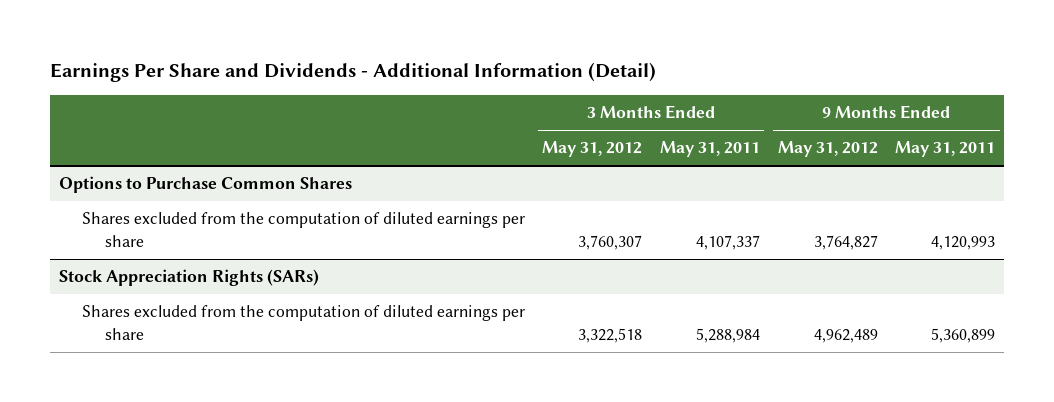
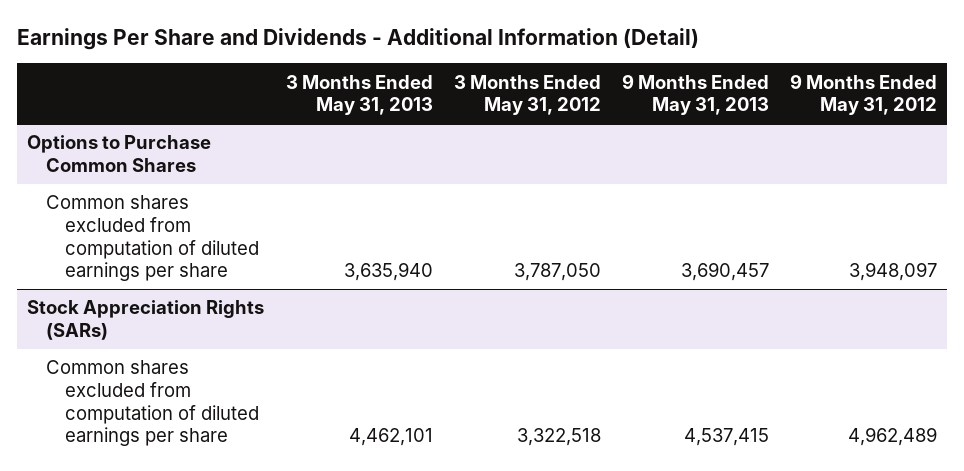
- | 3 Months Ended May 31, 2012 | 3 Months Ended May 31, 2011 | 9 Months Ended May 31, 2012 | 9 Months Ended May 31, 2011
+ | 3 Months Ended May 31, 2013 | 3 Months Ended May 31, 2012 | 9 Months Ended May 31, 2013 | 9 Months Ended May 31, 2012
@ Options to Purchase Common Shares
- Shares excluded from the computation of diluted earnings per share | 3,760,307 | 4,107,337 | 3,764,827 | 4,120,993
+ Common shares excluded from computation of diluted earnings per share | 3,635,940 | 3,787,050 | 3,690,457 | 3,948,097
@ Stock Appreciation Rights (SARs)
- Shares excluded from the computation of diluted earnings per share | 3,322,518 | 5,288,984 | 4,962,489 | 5,360,899
+ Common shares excluded from computation of diluted earnings per share | 4,462,101 | 3,322,518 | 4,537,415 | 4,962,489

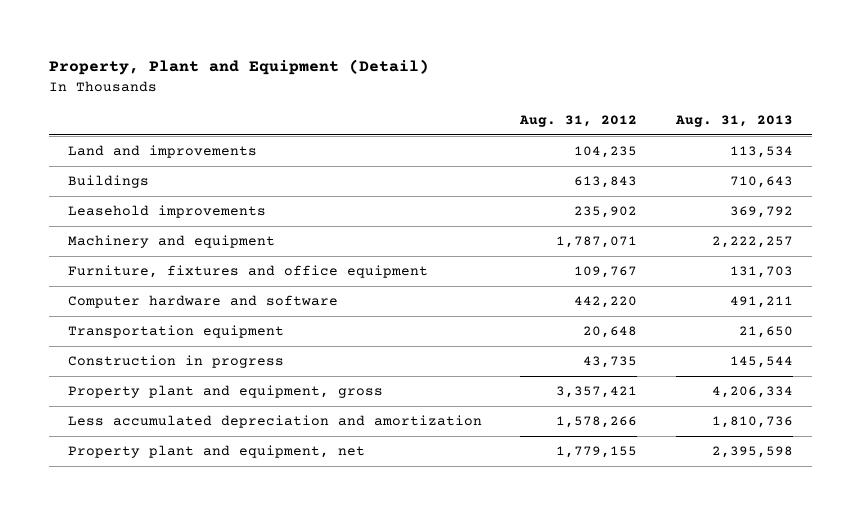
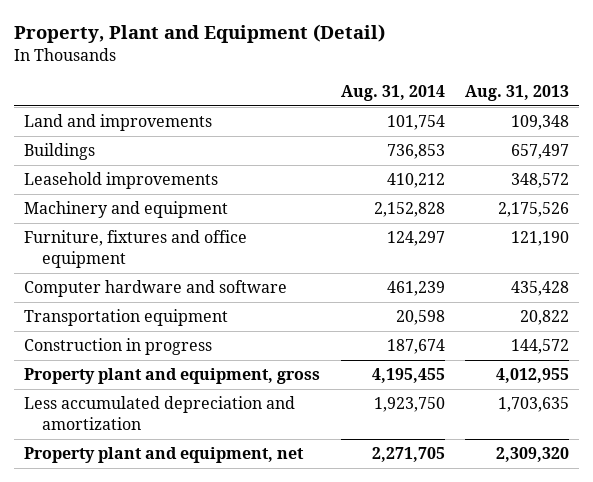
- | Aug. 31, 2012 | Aug. 31, 2013
+ | Aug. 31, 2014 | Aug. 31, 2013
- Land and improvements | 104,235 | 113,534
- Buildings | 613,843 | 710,643
- Leasehold improvements | 235,902 | 369,792
- Machinery and equipment | 1,787,071 | 2,222,257
- Furniture, fixtures and office equipment | 109,767 | 131,703
- Computer hardware and software | 442,220 | 491,211
- Transportation equipment | 20,648 | 21,650
- Construction in progress | 43,735 | 145,544
- Property plant and equipment, gross | 3,357,421 | 4,206,334
- Less accumulated depreciation and amortization | 1,578,266 | 1,810,736
- Property plant and equipment, net | 1,779,155 | 2,395,598
+ Land and improvements | 101,754 | 109,348
+ Buildings | 736,853 | 657,497
+ Leasehold improvements | 410,212 | 348,572
+ Machinery and equipment | 2,152,828 | 2,175,526
+ Furniture, fixtures and office equipment | 124,297 | 121,190
+ Computer hardware and software | 461,239 | 435,428
+ Transportation equipment | 20,598 | 20,822
+ Construction in progress | 187,674 | 144,572
+ Property plant and equipment, gross | 4,195,455 | 4,012,955
+ Less accumulated depreciation and amortization | 1,923,750 | 1,703,635
+ Property plant and equipment, net | 2,271,705 | 2,309,320

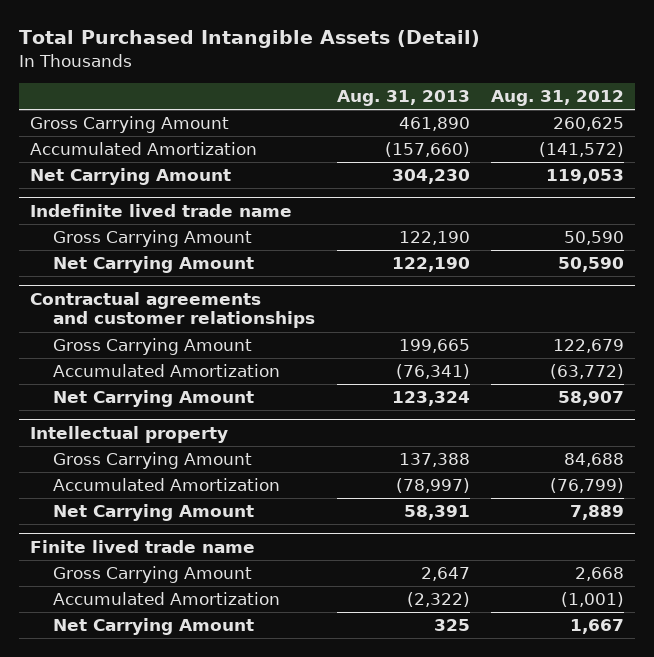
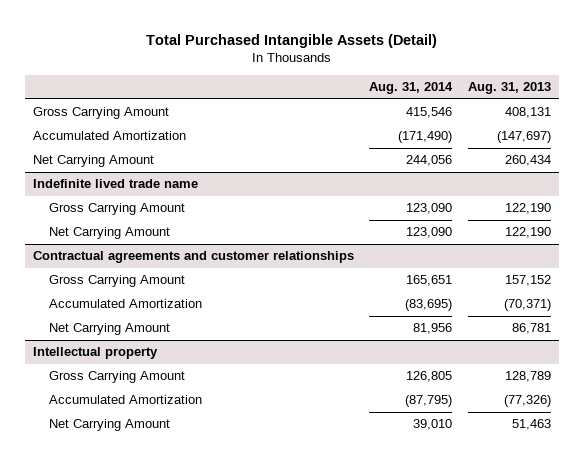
- | Aug. 31, 2013 | Aug. 31, 2012
+ | Aug. 31, 2014 | Aug. 31, 2013
- Gross Carrying Amount | 461,890 | 260,625
- Accumulated Amortization | (157,660) | (141,572)
- Net Carrying Amount | 304,230 | 119,053
+ Gross Carrying Amount | 415,546 | 408,131
+ Accumulated Amortization | (171,490) | (147,697)
+ Net Carrying Amount | 244,056 | 260,434
@ Contractual agreements and customer relationships
- Gross Carrying Amount | 199,665 | 122,679
- Accumulated Amortization | (76,341) | (63,772)
- Net Carrying Amount | 123,324 | 58,907
+ Gross Carrying Amount | 165,651 | 157,152
+ Accumulated Amortization | (83,695) | (70,371)
+ Net Carrying Amount | 81,956 | 86,781
@ Intellectual property
- Gross Carrying Amount | 137,388 | 84,688
- Accumulated Amortization | (78,997) | (76,799)
- Net Carrying Amount | 58,391 | 7,889
- Finite lived trade name
- Gross Carrying Amount | 2,647 | 2,668
- Accumulated Amortization | (2,322) | (1,001)
- Net Carrying Amount | 325 | 1,667
@ Intellectual property
+ Gross Carrying Amount | 126,805 | 128,789
+ Accumulated Amortization | (87,795) | (77,326)
+ Net Carrying Amount | 39,010 | 51,463

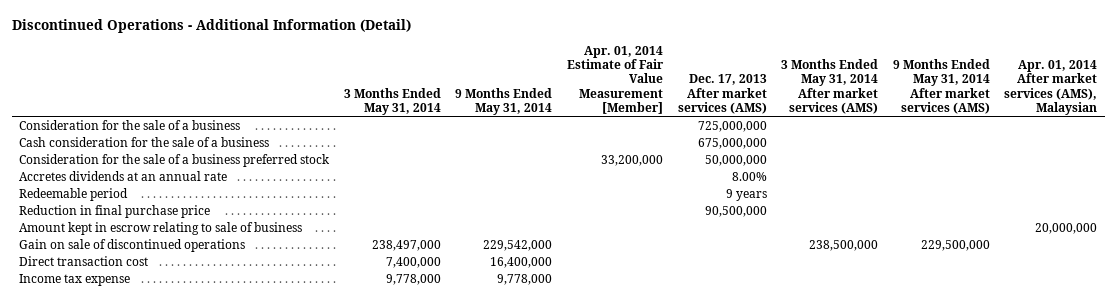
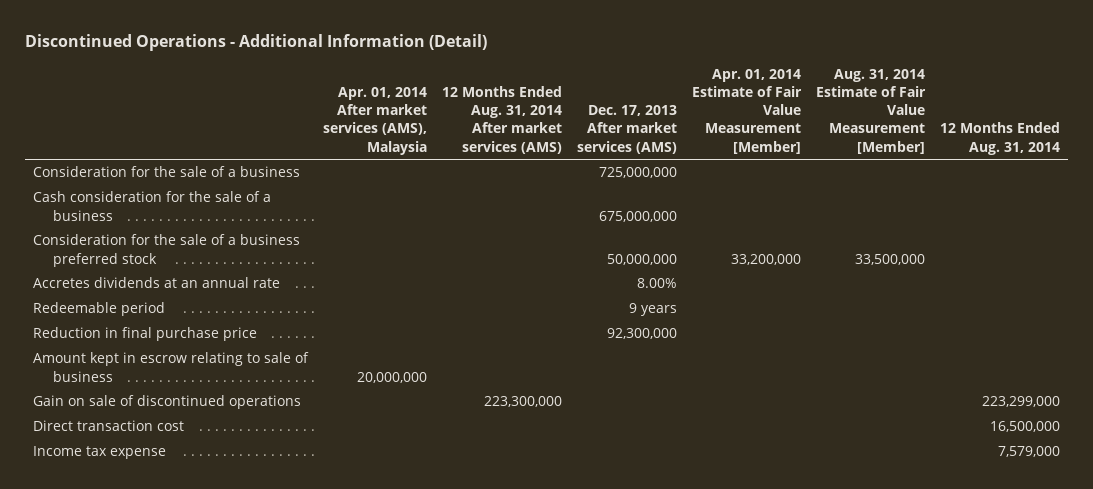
- | 3 Months Ended May 31, 2014 | 9 Months Ended May 31, 2014 | Apr. 01, 2014 Estimate of Fair Value Measurement [Member] | Dec. 17, 2013 After market services (AMS) | 3 Months Ended May 31, 2014 After market services (AMS) | 9 Months Ended May 31, 2014 After market services (AMS) | Apr. 01, 2014 After market services (AMS), Malaysian
+ | Apr. 01, 2014 After market services (AMS), Malaysia | 12 Months Ended Aug. 31, 2014 After market services (AMS) | Dec. 17, 2013 After market services (AMS) | Apr. 01, 2014 Estimate of Fair Value Measurement [Member] | Aug. 31, 2014 Estimate of Fair Value Measurement [Member] | 12 Months Ended Aug. 31, 2014
- Reduction in final purchase price | | | | 90,500,000 | | |
+ Reduction in final purchase price | | | 92,300,000 | | |

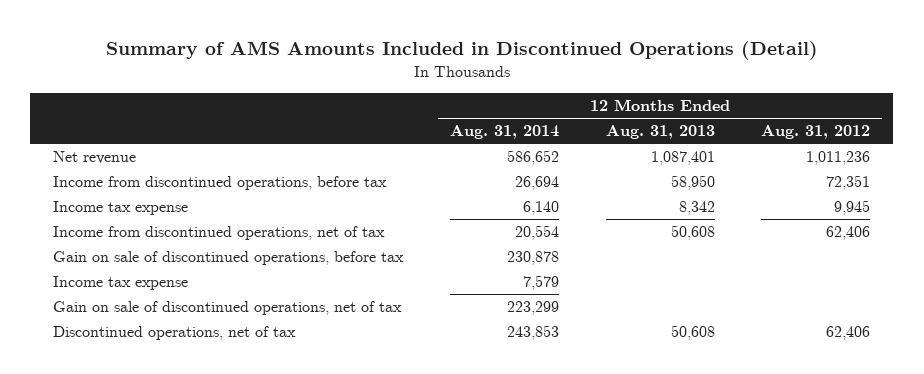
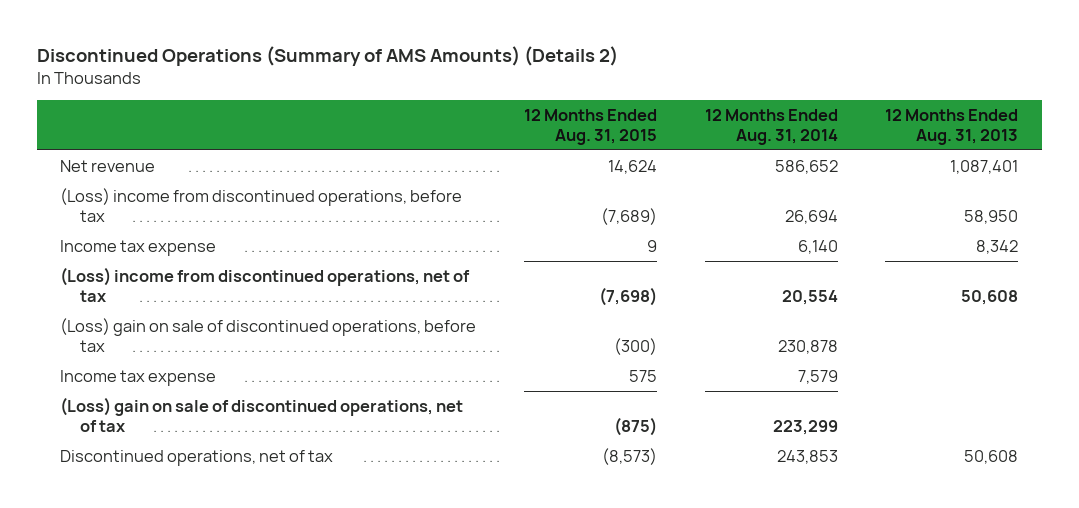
- Summary of AMS Amounts Included in Discontinued Operations (Detail)
+ Discontinued Operations (Summary of AMS Amounts) (Details 2)
- | 12 Months Ended Aug. 31, 2014 | 12 Months Ended Aug. 31, 2013 | 12 Months Ended Aug. 31, 2012
+ | 12 Months Ended Aug. 31, 2015 | 12 Months Ended Aug. 31, 2014 | 12 Months Ended Aug. 31, 2013
- Income from discontinued operations, before tax | 26,694 | 58,950 | 72,351
+ (Loss) income from discontinued operations, before tax | (7,689) | 26,694 | 58,950
- Income from discontinued operations, net of tax | 20,554 | 50,608 | 62,406
- Gain on sale of discontinued operations, before tax | 230,878 | |
+ (Loss) income from discontinued operations, net of tax | (7,698) | 20,554 | 50,608
+ (Loss) gain on sale of discontinued operations, before tax | (300) | 230,878 |
- Gain on sale of discontinued operations, net of tax | 223,299 | |
+ (Loss) gain on sale of discontinued operations, net of tax | (875) | 223,299 |

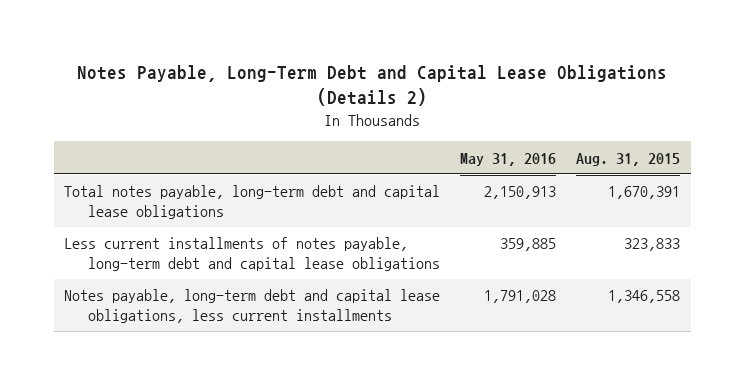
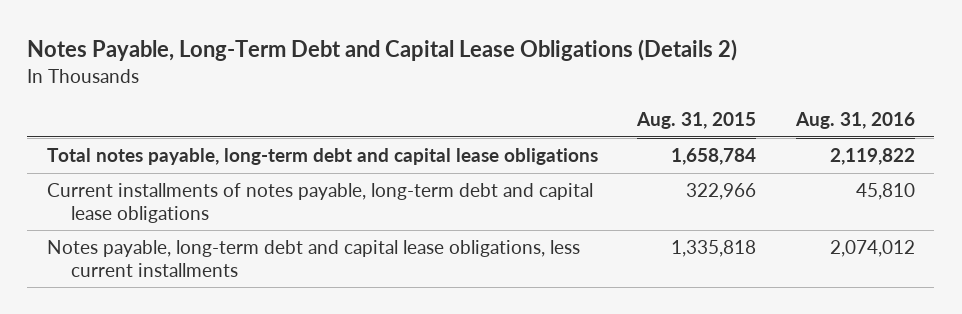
- | May 31, 2016 | Aug. 31, 2015
+ | Aug. 31, 2015 | Aug. 31, 2016
- Total notes payable, long-term debt and capital lease obligations | 2,150,913 | 1,670,391
- Less current installments of notes payable, long-term debt and capital lease obligations | 359,885 | 323,833
- Notes payable, long-term debt and capital lease obligations, less current installments | 1,791,028 | 1,346,558
+ Total notes payable, long-term debt and capital lease obligations | 1,658,784 | 2,119,822
+ Current installments of notes payable, long-term debt and capital lease obligations | 322,966 | 45,810
+ Notes payable, long-term debt and capital lease obligations, less current installments | 1,335,818 | 2,074,012

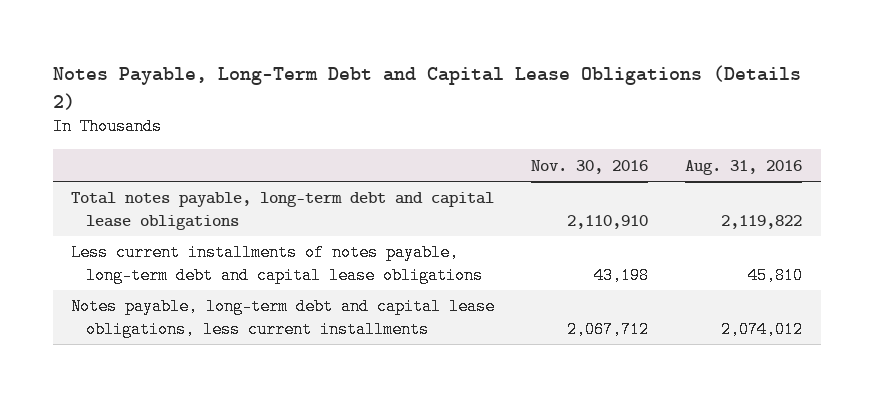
- | Aug. 31, 2015 | Aug. 31, 2016
+ | Nov. 30, 2016 | Aug. 31, 2016
- Current installments of notes payable, long-term debt and capital lease obligations | 322,966 | 45,810
+ Less current installments of notes payable, long-term debt and capital lease obligations | 43,198 | 45,810

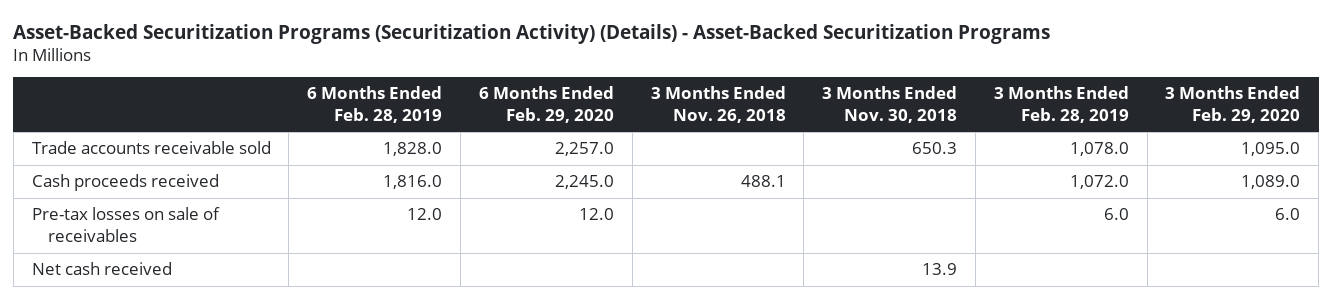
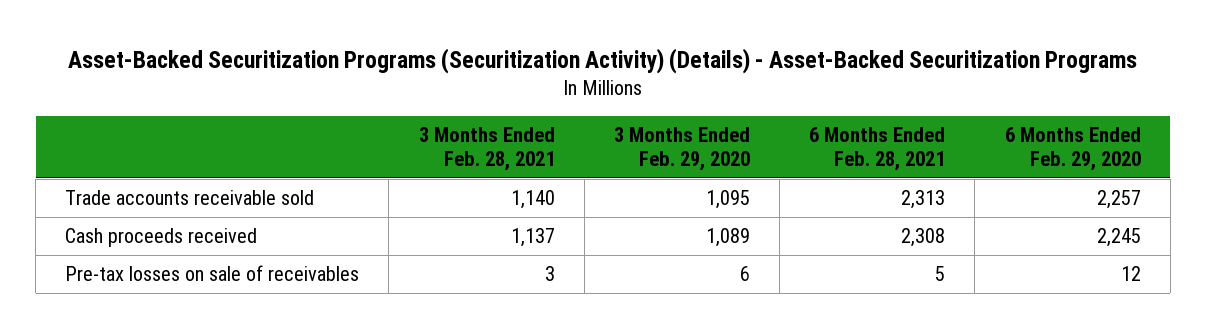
- | 6 Months Ended Feb. 28, 2019 | 6 Months Ended Feb. 29, 2020 | 3 Months Ended Nov. 26, 2018 | 3 Months Ended Nov. 30, 2018 | 3 Months Ended Feb. 28, 2019 | 3 Months Ended Feb. 29, 2020
+ | 3 Months Ended Feb. 28, 2021 | 3 Months Ended Feb. 29, 2020 | 6 Months Ended Feb. 28, 2021 | 6 Months Ended Feb. 29, 2020
- Trade accounts receivable sold | 1,828.0 | 2,257.0 | | 650.3 | 1,078.0 | 1,095.0
- Cash proceeds received | 1,816.0 | 2,245.0 | 488.1 | | 1,072.0 | 1,089.0
- Pre-tax losses on sale of receivables | 12.0 | 12.0 | | | 6.0 | 6.0
- Net cash received | | | | 13.9 | |
+ Trade accounts receivable sold | 1,140 | 1,095 | 2,313 | 2,257
+ Cash proceeds received | 1,137 | 1,089 | 2,308 | 2,245
+ Pre-tax losses on sale of receivables | 3 | 6 | 5 | 12

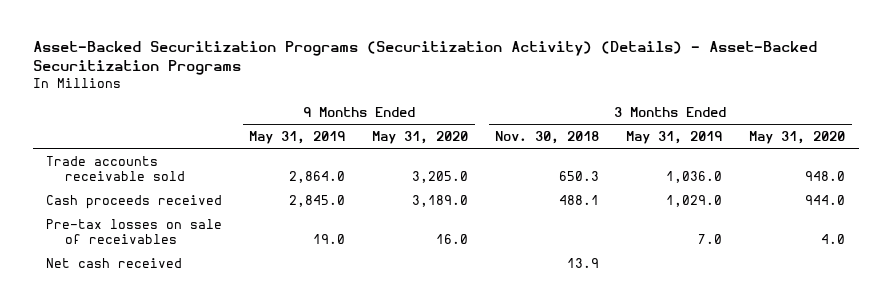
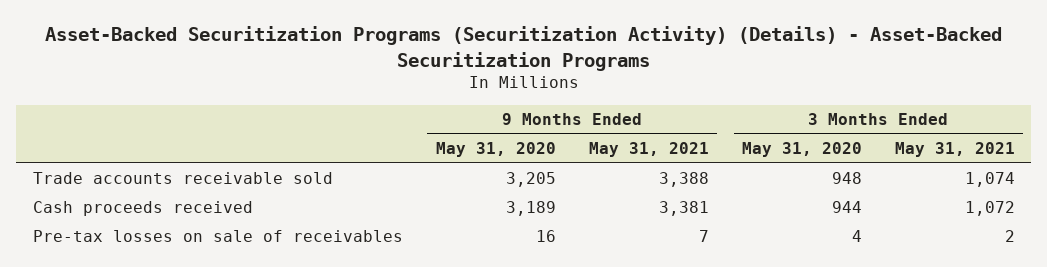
- | 9 Months Ended May 31, 2019 | 9 Months Ended May 31, 2020 | 3 Months Ended Nov. 30, 2018 | 3 Months Ended May 31, 2019 | 3 Months Ended May 31, 2020
+ | 9 Months Ended May 31, 2020 | 9 Months Ended May 31, 2021 | 3 Months Ended May 31, 2020 | 3 Months Ended May 31, 2021
- Trade accounts receivable sold | 2,864.0 | 3,205.0 | 650.3 | 1,036.0 | 948.0
- Cash proceeds received | 2,845.0 | 3,189.0 | 488.1 | 1,029.0 | 944.0
- Pre-tax losses on sale of receivables | 19.0 | 16.0 | | 7.0 | 4.0
- Net cash received | | | 13.9 | |
+ Trade accounts receivable sold | 3,205 | 3,388 | 948 | 1,074
+ Cash proceeds received | 3,189 | 3,381 | 944 | 1,072
+ Pre-tax losses on sale of receivables | 16 | 7 | 4 | 2

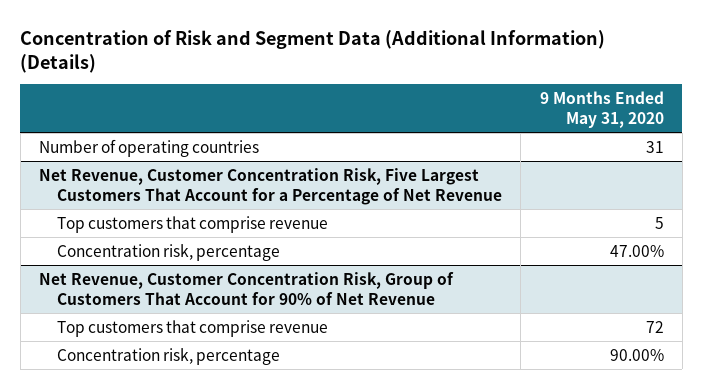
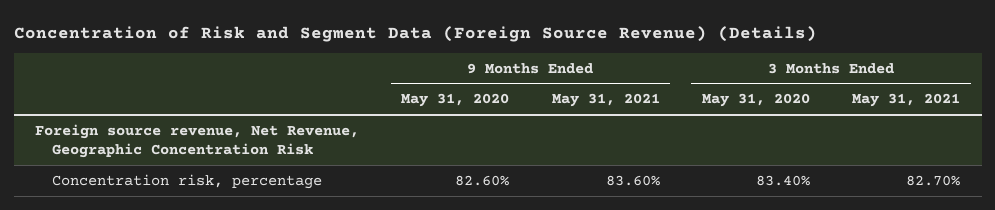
- Concentration of Risk and Segment Data (Additional Information) (Details)
+ Concentration of Risk and Segment Data (Foreign Source Revenue) (Details)
- | 9 Months Ended May 31, 2020
+ | 9 Months Ended May 31, 2020 | 9 Months Ended May 31, 2021 | 3 Months Ended May 31, 2020 | 3 Months Ended May 31, 2021
- Number of operating countries | 31
- Net Revenue, Customer Concentration Risk, Five Largest Customers That Account for a Percentage of Net Revenue
- Top customers that comprise revenue | 5
- Concentration risk, percentage | 47.00%
- Net Revenue, Customer Concentration Risk, Group of Customers That Account for 90% of Net Revenue
- Top customers that comprise revenue | 72
- Concentration risk, percentage | 90.00%
+ Foreign source revenue, Net Revenue, Geographic Concentration Risk
+ Concentration risk, percentage | 82.60% | 83.60% | 83.40% | 82.70%

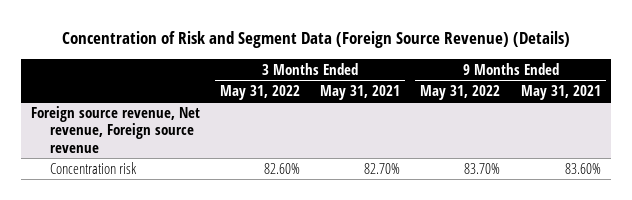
- | 9 Months Ended May 31, 2020 | 9 Months Ended May 31, 2021 | 3 Months Ended May 31, 2020 | 3 Months Ended May 31, 2021
+ | 3 Months Ended May 31, 2022 | 3 Months Ended May 31, 2021 | 9 Months Ended May 31, 2022 | 9 Months Ended May 31, 2021
- Foreign source revenue, Net Revenue, Geographic Concentration Risk
- Concentration risk, percentage | 82.60% | 83.60% | 83.40% | 82.70%
+ Foreign source revenue, Net revenue, Foreign source revenue
+ Concentration risk | 82.60% | 82.70% | 83.70% | 83.60%

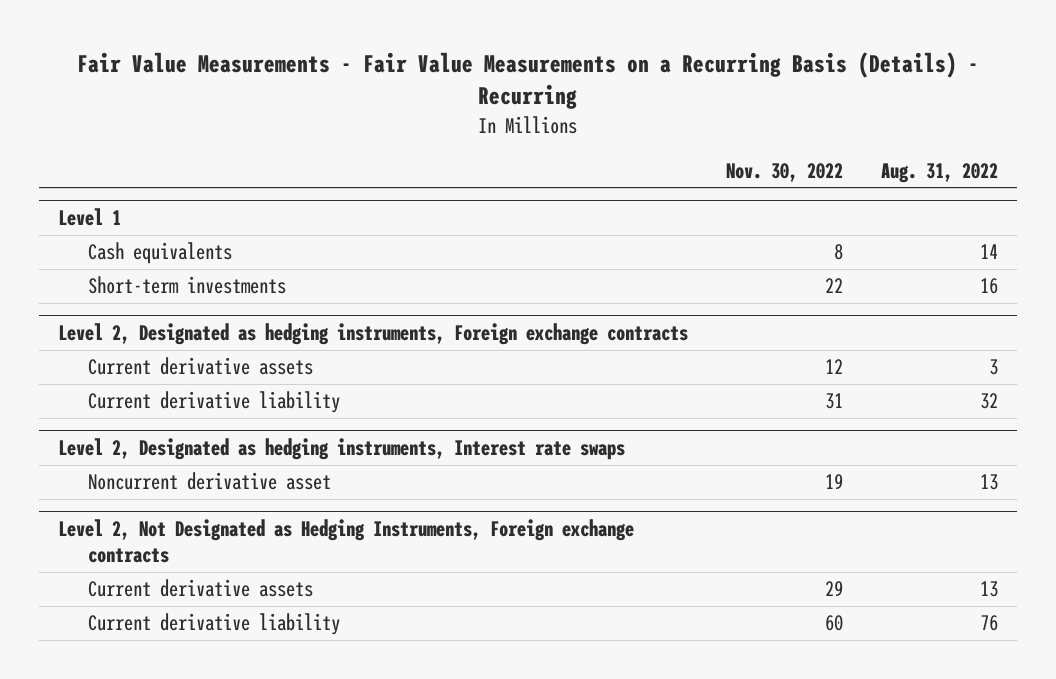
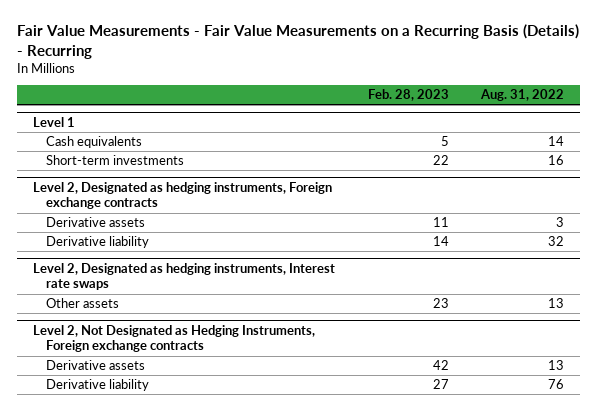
- | Nov. 30, 2022 | Aug. 31, 2022
+ | Feb. 28, 2023 | Aug. 31, 2022
@ Level 2, Designated as hedging instruments, Foreign exchange contracts
- Current derivative assets | 12 | 3
- Current derivative liability | 31 | 32
+ Derivative assets | 11 | 3
+ Derivative liability | 14 | 32
@ Level 2, Designated as hedging instruments, Interest rate swaps
- Noncurrent derivative asset | 19 | 13
+ Other assets | 23 | 13
@ Level 2, Not Designated as Hedging Instruments, Foreign exchange contracts
- Current derivative assets | 29 | 13
- Current derivative liability | 60 | 76
+ Derivative assets | 42 | 13
+ Derivative liability | 27 | 76

